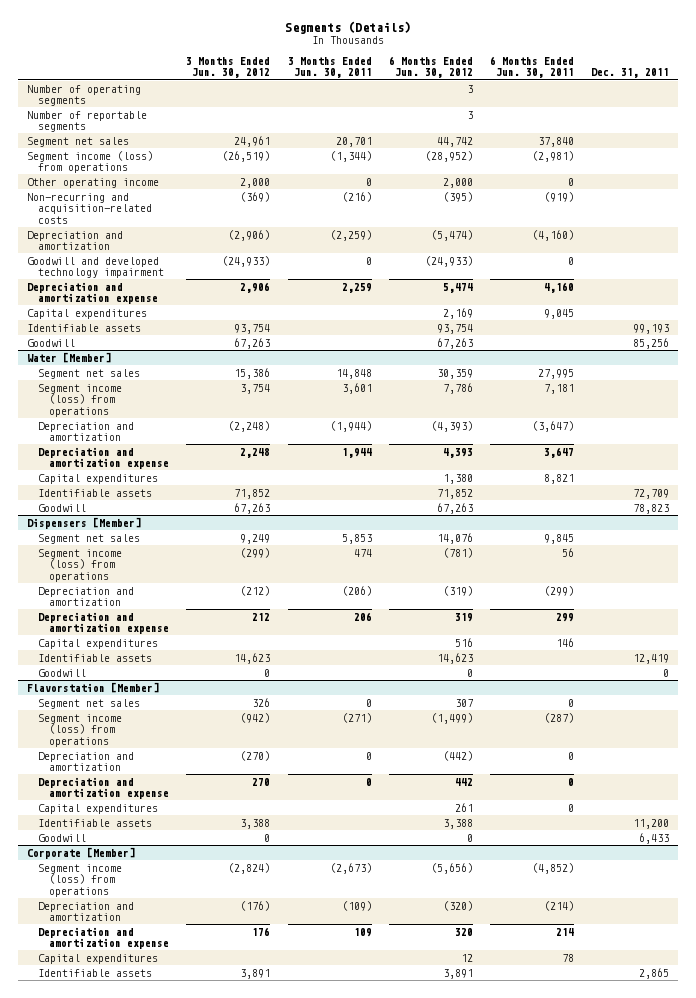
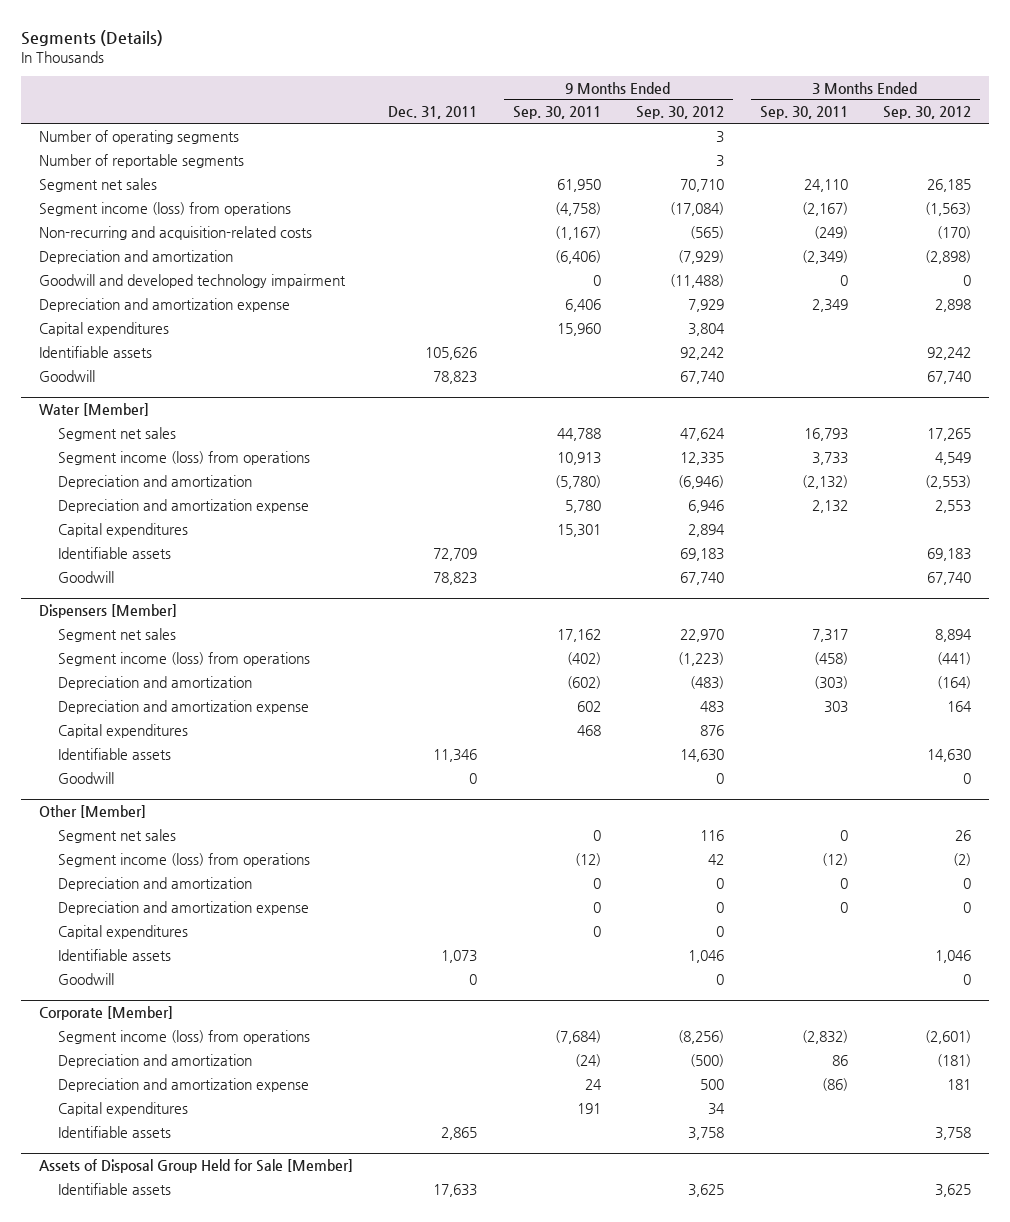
- | 3 Months Ended Jun. 30, 2012 | 3 Months Ended Jun. 30, 2011 | 6 Months Ended Jun. 30, 2012 | 6 Months Ended Jun. 30, 2011 | Dec. 31, 2011
+ | Dec. 31, 2011 | 9 Months Ended Sep. 30, 2011 | 9 Months Ended Sep. 30, 2012 | 3 Months Ended Sep. 30, 2011 | 3 Months Ended Sep. 30, 2012
- Other operating income | 2,000 | 0 | 2,000 | 0 |
- Identifiable assets | 93,754 | | 93,754 | | 99,193
- Goodwill | 67,263 | | 67,263 | | 85,256
+ Identifiable assets | 105,626 | | 92,242 | | 92,242
+ Goodwill | 78,823 | | 67,740 | | 67,740
@ Dispensers [Member]
- Identifiable assets | 14,623 | | 14,623 | | 12,419
+ Identifiable assets | 11,346 | | 14,630 | | 14,630
- Flavorstation [Member]
- Segment net sales | 326 | 0 | 307 | 0 |
- Segment income (loss) from operations | (942) | (271) | (1,499) | (287) |
- Depreciation and amortization | (270) | 0 | (442) | 0 |
- Depreciation and amortization expense | 270 | 0 | 442 | 0 |
- Capital expenditures | | | 261 | 0 |
- Identifiable assets | 3,388 | | 3,388 | | 11,200
- Goodwill | 0 | | 0 | | 6,433
+ Other [Member]
+ Segment net sales | | 0 | 116 | 0 | 26
+ Segment income (loss) from operations | | (12) | 42 | (12) | (2)
+ Depreciation and amortization | | 0 | 0 | 0 | 0
+ Depreciation and amortization expense | | 0 | 0 | 0 | 0
+ Capital expenditures | | 0 | 0 | |
+ Identifiable assets | 1,073 | | 1,046 | | 1,046
+ Goodwill | 0 | | 0 | | 0
+ Assets of Disposal Group Held for Sale [Member]
+ Identifiable assets | 17,633 | | 3,625 | | 3,625

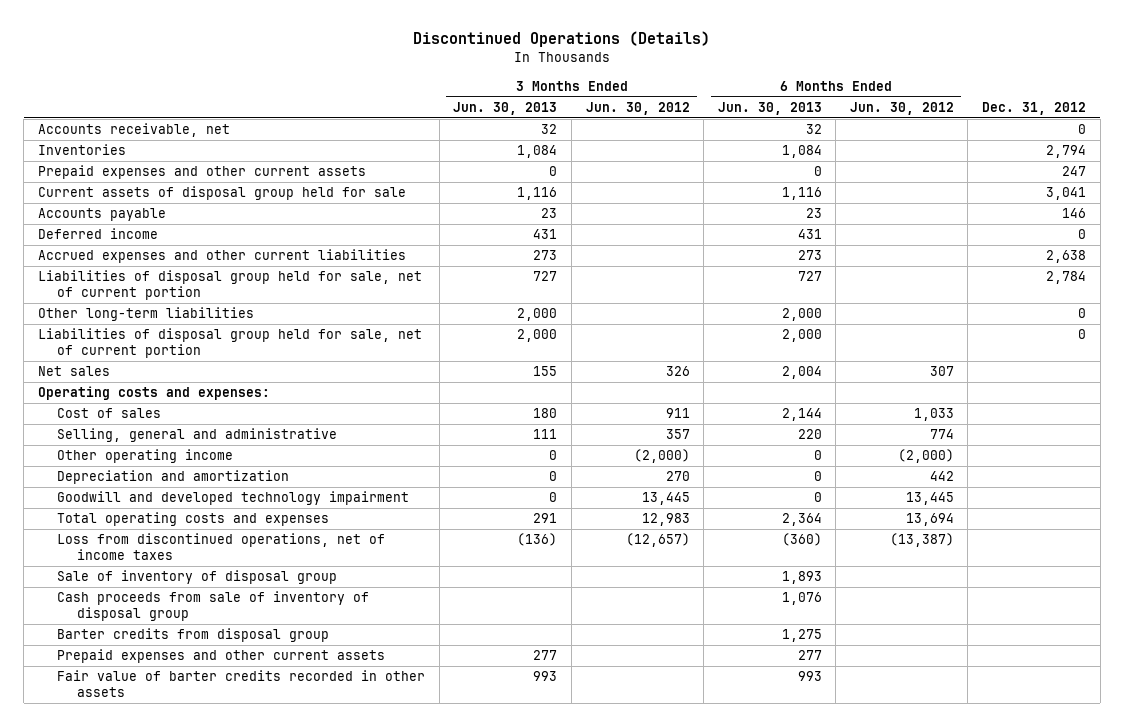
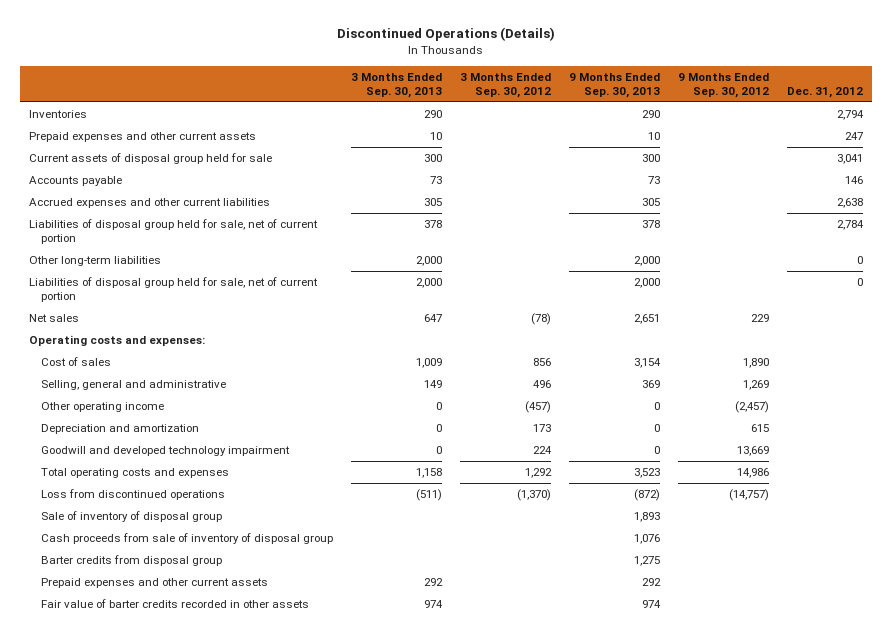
- | 3 Months Ended Jun. 30, 2013 | 3 Months Ended Jun. 30, 2012 | 6 Months Ended Jun. 30, 2013 | 6 Months Ended Jun. 30, 2012 | Dec. 31, 2012
+ | 3 Months Ended Sep. 30, 2013 | 3 Months Ended Sep. 30, 2012 | 9 Months Ended Sep. 30, 2013 | 9 Months Ended Sep. 30, 2012 | Dec. 31, 2012
- Accounts receivable, net | 32 | | 32 | | 0
- Deferred income | 431 | | 431 | | 0
- Loss from discontinued operations, net of income taxes | (136) | (12,657) | (360) | (13,387) |
+ Loss from discontinued operations | (511) | (1,370) | (872) | (14,757) |

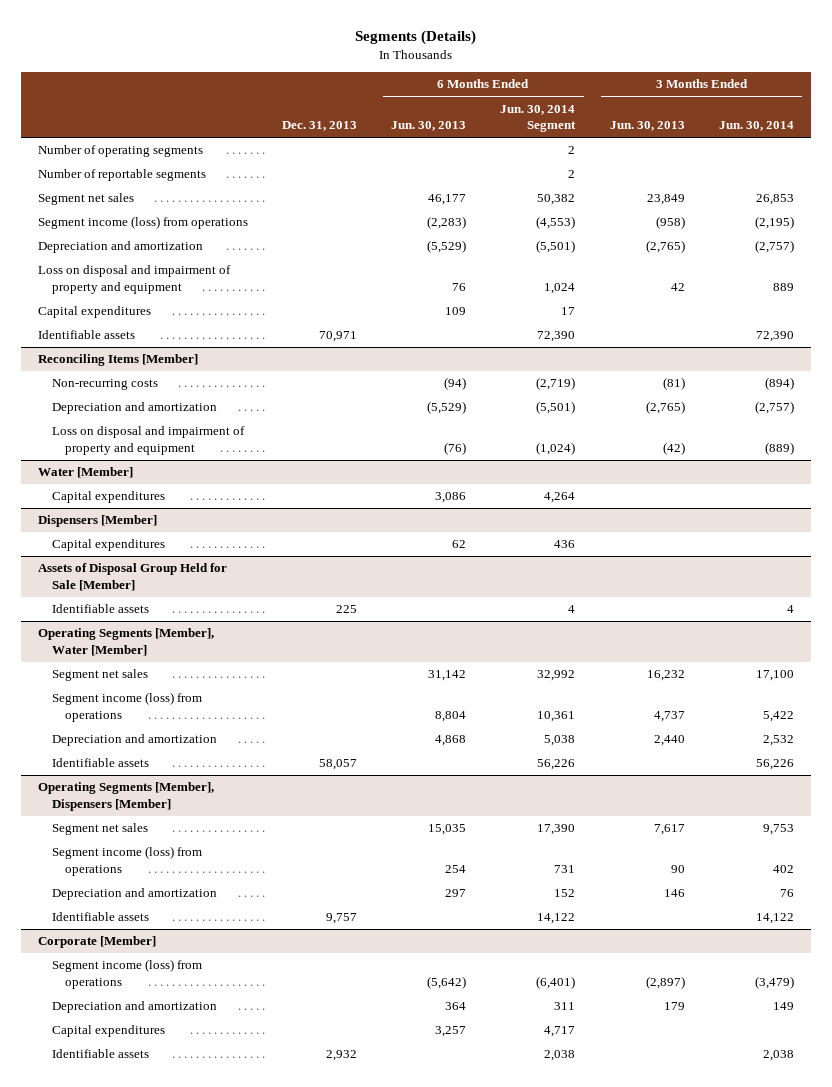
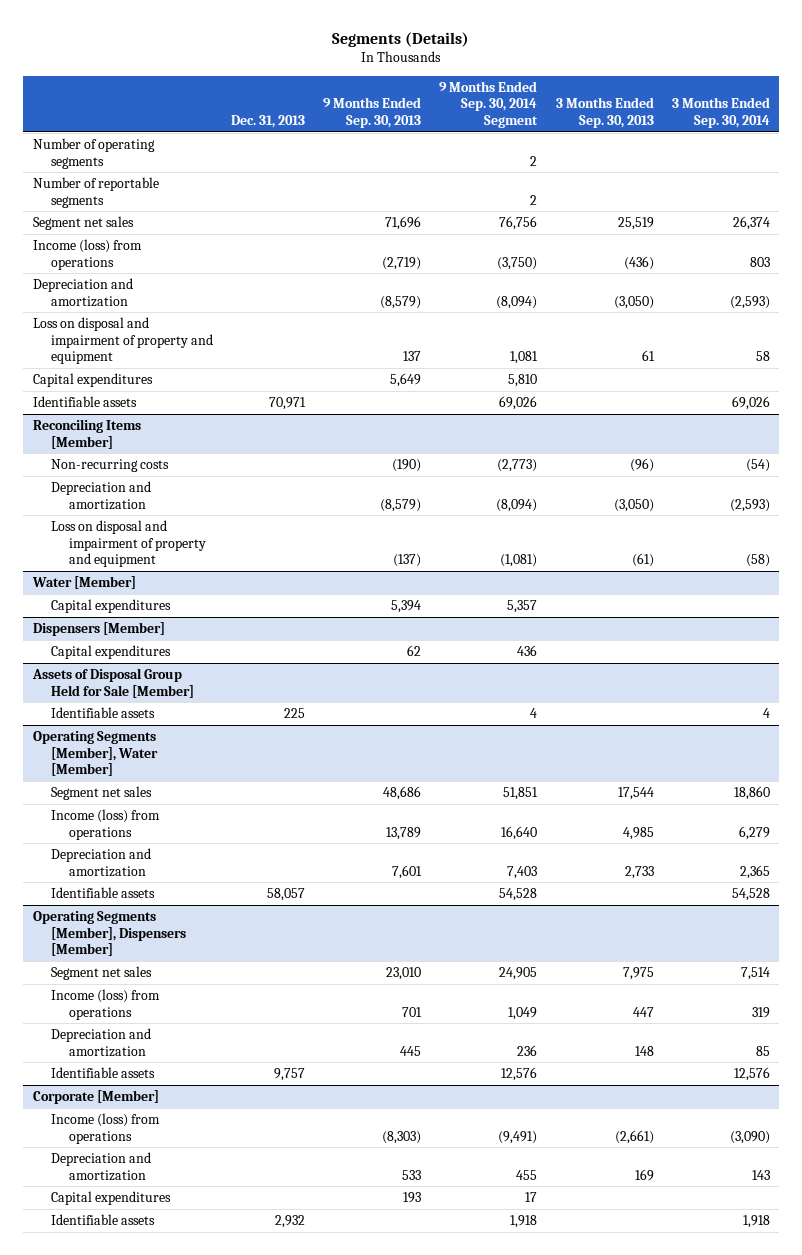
- | Dec. 31, 2013 | 6 Months Ended Jun. 30, 2013 | 6 Months Ended Jun. 30, 2014 Segment | 3 Months Ended Jun. 30, 2013 | 3 Months Ended Jun. 30, 2014
+ | Dec. 31, 2013 | 9 Months Ended Sep. 30, 2013 | 9 Months Ended Sep. 30, 2014 Segment | 3 Months Ended Sep. 30, 2013 | 3 Months Ended Sep. 30, 2014
- Segment income (loss) from operations | | (2,283) | (4,553) | (958) | (2,195)
+ Income (loss) from operations | | (2,719) | (3,750) | (436) | 803
@ Operating Segments [Member], Water [Member]
- Segment income (loss) from operations | | 8,804 | 10,361 | 4,737 | 5,422
+ Income (loss) from operations | | 13,789 | 16,640 | 4,985 | 6,279
@ Operating Segments [Member], Dispensers [Member]
- Segment income (loss) from operations | | 254 | 731 | 90 | 402
+ Income (loss) from operations | | 701 | 1,049 | 447 | 319
@ Corporate [Member]
- Segment income (loss) from operations | | (5,642) | (6,401) | (2,897) | (3,479)
+ Income (loss) from operations | | (8,303) | (9,491) | (2,661) | (3,090)

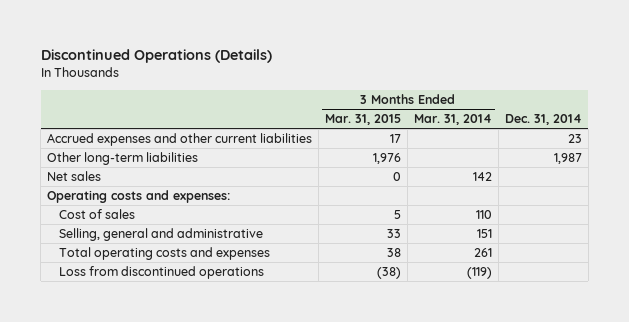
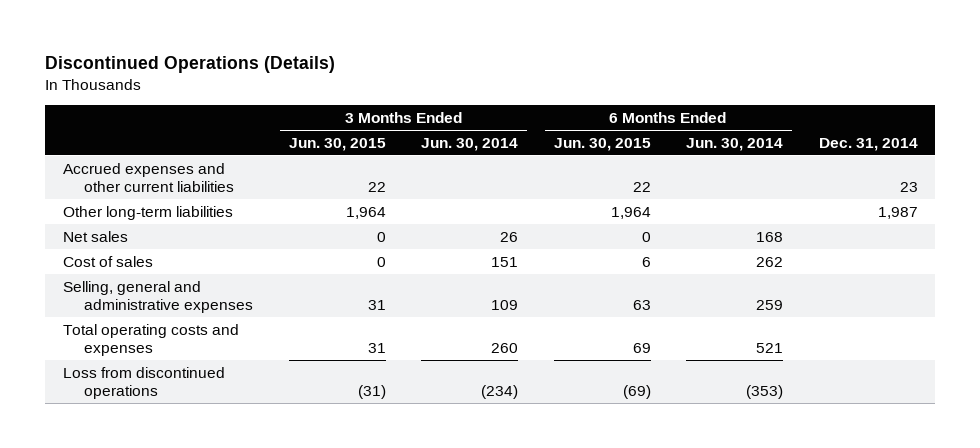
- | 3 Months Ended Mar. 31, 2015 | 3 Months Ended Mar. 31, 2014 | Dec. 31, 2014
+ | 3 Months Ended Jun. 30, 2015 | 3 Months Ended Jun. 30, 2014 | 6 Months Ended Jun. 30, 2015 | 6 Months Ended Jun. 30, 2014 | Dec. 31, 2014
- Operating costs and expenses:
- Selling, general and administrative | 33 | 151 |
+ Selling, general and administrative expenses | 31 | 109 | 63 | 259 |

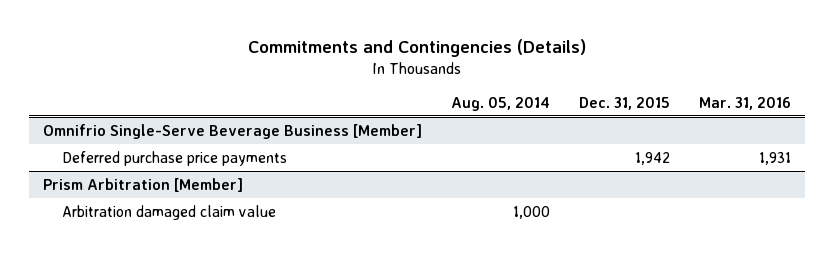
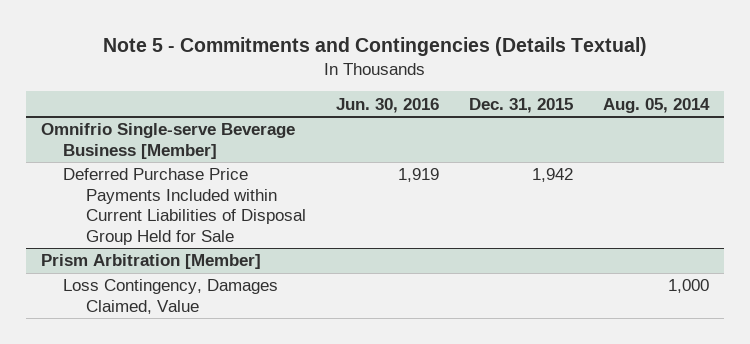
- Commitments and Contingencies (Details)
+ Note 5 - Commitments and Contingencies (Details Textual)
- | Aug. 05, 2014 | Dec. 31, 2015 | Mar. 31, 2016
+ | Jun. 30, 2016 | Dec. 31, 2015 | Aug. 05, 2014
- Omnifrio Single-Serve Beverage Business [Member]
- Deferred purchase price payments | | 1,942 | 1,931
+ Omnifrio Single-serve Beverage Business [Member]
+ Deferred Purchase Price Payments Included within Current Liabilities of Disposal Group Held for Sale | 1,919 | 1,942 |
@ Prism Arbitration [Member]
- Arbitration damaged claim value | 1,000 | |
+ Loss Contingency, Damages Claimed, Value | | | 1,000

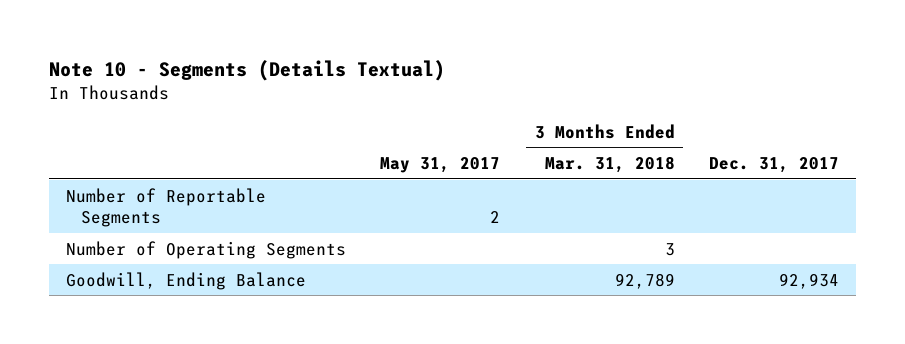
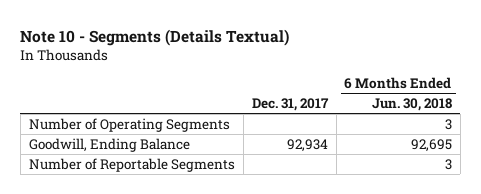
- | May 31, 2017 | 3 Months Ended Mar. 31, 2018 | Dec. 31, 2017
+ | Dec. 31, 2017 | 6 Months Ended Jun. 30, 2018
moved down: Number of Reportable Segments | | 3

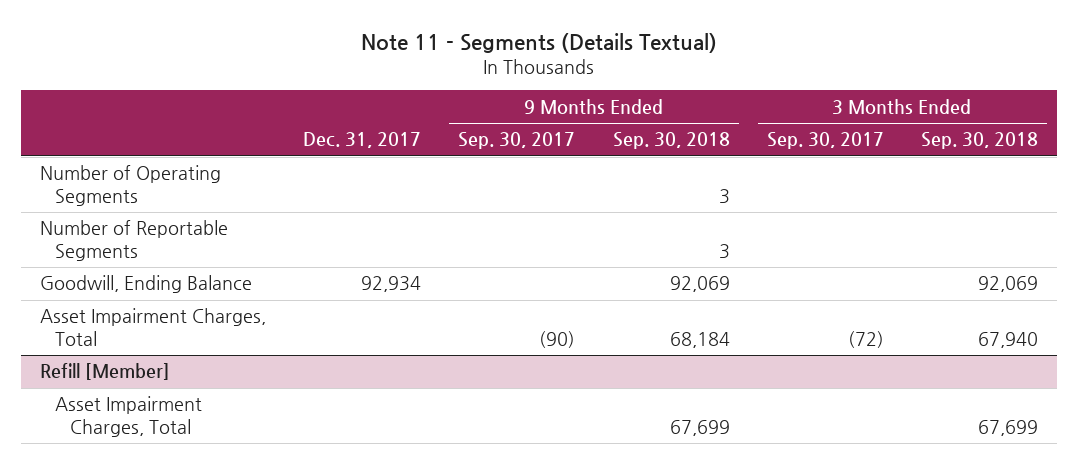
- Note 10 - Segments (Details Textual)
+ Note 11 - Segments (Details Textual)
- | Dec. 31, 2017 | 6 Months Ended Jun. 30, 2018
+ | Dec. 31, 2017 | 9 Months Ended Sep. 30, 2017 | 9 Months Ended Sep. 30, 2018 | 3 Months Ended Sep. 30, 2017 | 3 Months Ended Sep. 30, 2018
moved down: Goodwill, Ending Balance | 92,934 | | 92,069 | | 92,069
+ Asset Impairment Charges, Total | | (90) | 68,184 | (72) | 67,940
+ Refill [Member]
+ Asset Impairment Charges, Total | | | 67,699 | | 67,699

